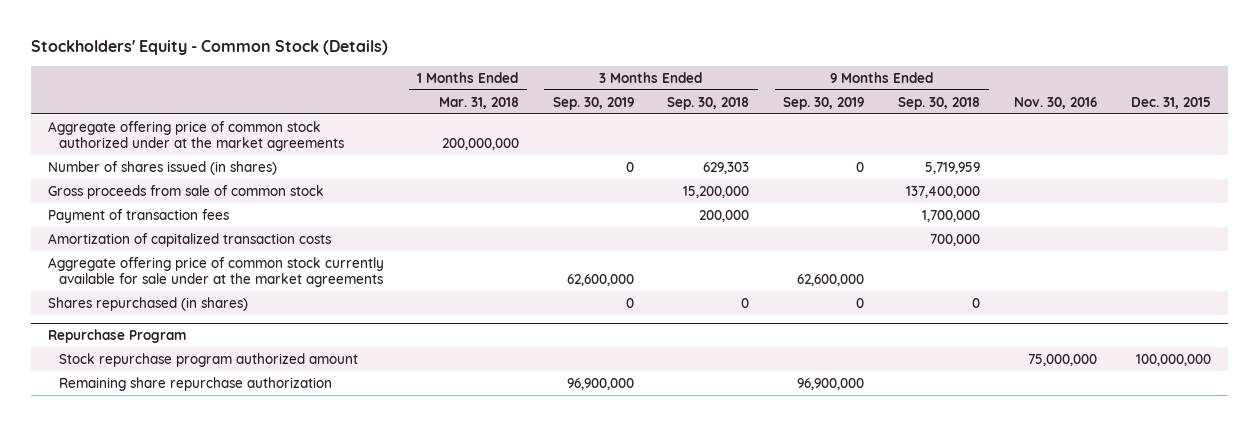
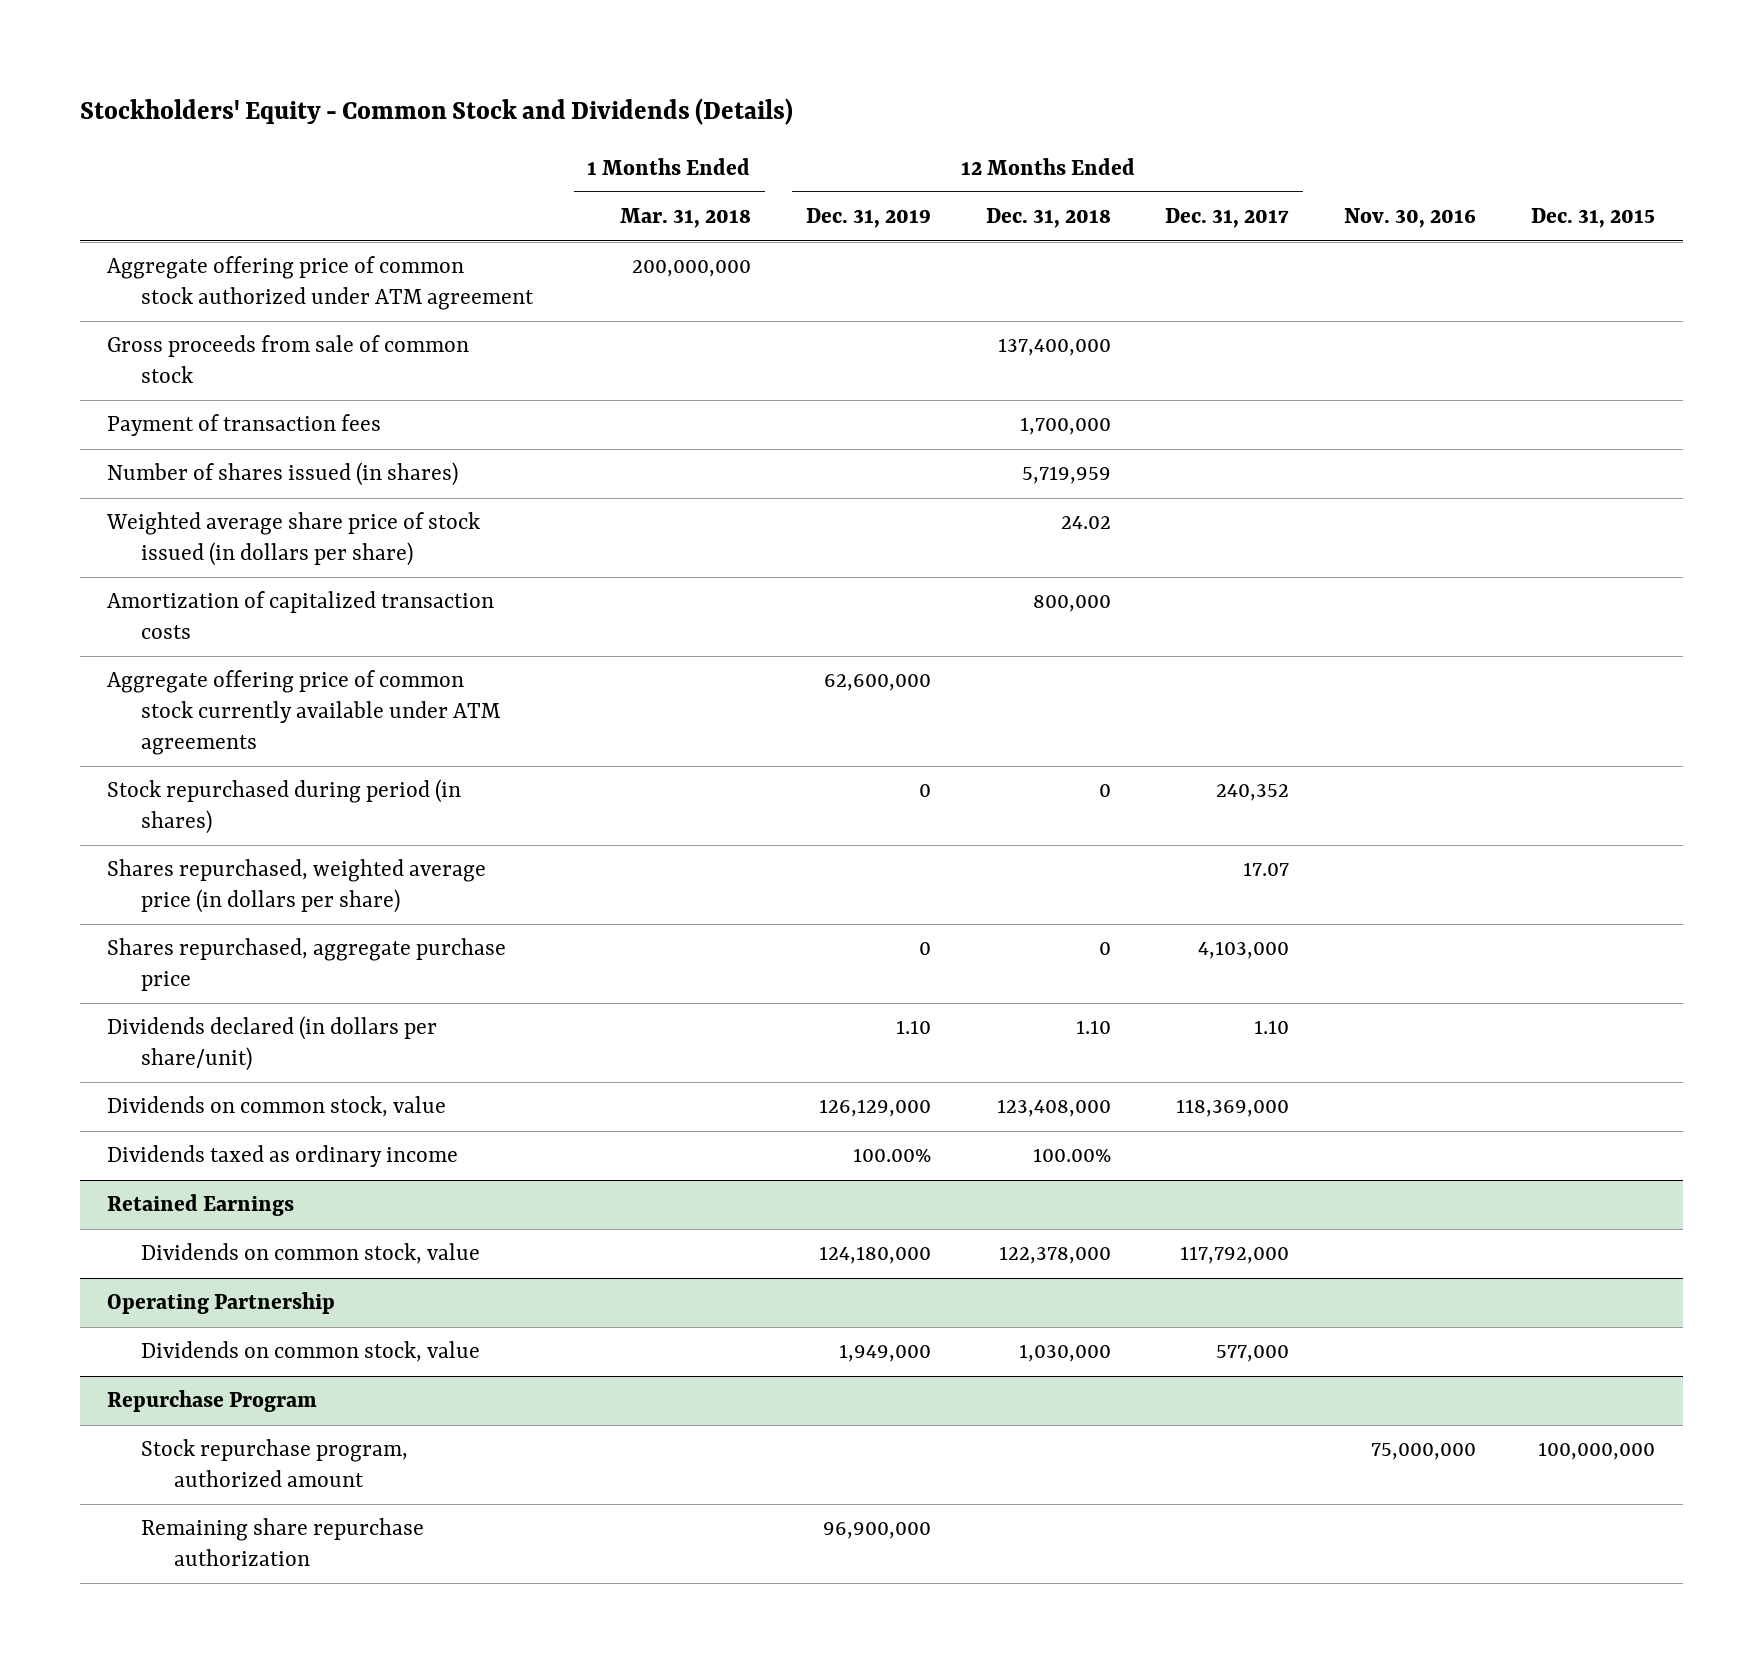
- Stockholders' Equity - Common Stock (Details)
+ Stockholders' Equity - Common Stock and Dividends (Details)
- | 1 Months Ended Mar. 31, 2018 | 3 Months Ended Sep. 30, 2019 | 3 Months Ended Sep. 30, 2018 | 9 Months Ended Sep. 30, 2019 | 9 Months Ended Sep. 30, 2018 | Nov. 30, 2016 | Dec. 31, 2015
+ | 1 Months Ended Mar. 31, 2018 | 12 Months Ended Dec. 31, 2019 | 12 Months Ended Dec. 31, 2018 | 12 Months Ended Dec. 31, 2017 | Nov. 30, 2016 | Dec. 31, 2015
- Aggregate offering price of common stock authorized under at the market agreements | 200,000,000 | | | | | |
+ Aggregate offering price of common stock authorized under ATM agreement | 200,000,000 | | | | |
moved down: Number of shares issued (in shares) | | | 5,719,959 | | |
+ Weighted average share price of stock issued (in dollars per share) | | | 24.02 | | |
- Aggregate offering price of common stock currently available for sale under at the market agreements | | 62,600,000 | | 62,600,000 | | |
- Shares repurchased (in shares) | | 0 | 0 | 0 | 0 | |
+ Aggregate offering price of common stock currently available under ATM agreements | | 62,600,000 | | | |
+ Stock repurchased during period (in shares) | | 0 | 0 | 240,352 | |
+ Shares repurchased, weighted average price (in dollars per share) | | | | 17.07 | |
+ Shares repurchased, aggregate purchase price | | 0 | 0 | 4,103,000 | |
+ Dividends declared (in dollars per share/unit) | | 1.10 | 1.10 | 1.10 | |
+ Dividends on common stock, value | | 126,129,000 | 123,408,000 | 118,369,000 | |
+ Dividends taxed as ordinary income | | 100.00% | 100.00% | | |
+ Retained Earnings
+ Dividends on common stock, value | | 124,180,000 | 122,378,000 | 117,792,000 | |
+ Operating Partnership
+ Dividends on common stock, value | | 1,949,000 | 1,030,000 | 577,000 | |
@ Repurchase Program
- Stock repurchase program authorized amount | | | | | | 75,000,000 | 100,000,000
+ Stock repurchase program, authorized amount | | | | | 75,000,000 | 100,000,000

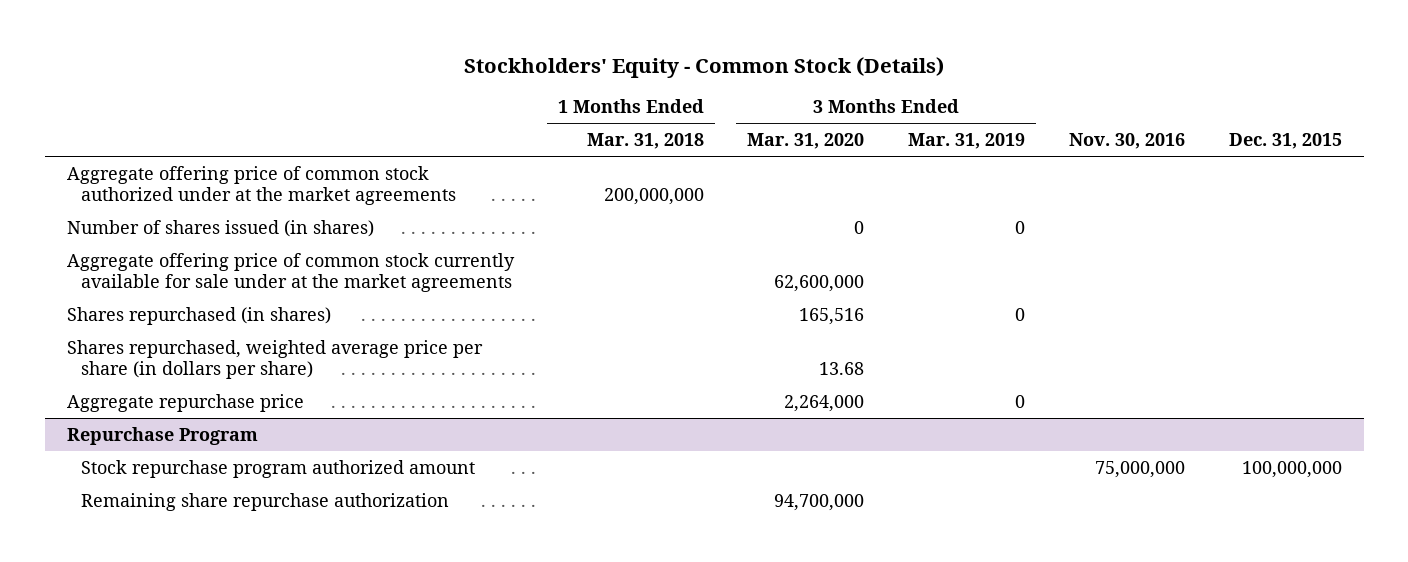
- Stockholders' Equity - Common Stock and Dividends (Details)
+ Stockholders' Equity - Common Stock (Details)
- | 1 Months Ended Mar. 31, 2018 | 12 Months Ended Dec. 31, 2019 | 12 Months Ended Dec. 31, 2018 | 12 Months Ended Dec. 31, 2017 | Nov. 30, 2016 | Dec. 31, 2015
+ | 1 Months Ended Mar. 31, 2018 | 3 Months Ended Mar. 31, 2020 | 3 Months Ended Mar. 31, 2019 | Nov. 30, 2016 | Dec. 31, 2015
- Aggregate offering price of common stock authorized under ATM agreement | 200,000,000 | | | | |
- Gross proceeds from sale of common stock | | | 137,400,000 | | |
- Payment of transaction fees | | | 1,700,000 | | |
+ Aggregate offering price of common stock authorized under at the market agreements | 200,000,000 | | | |
- Weighted average share price of stock issued (in dollars per share) | | | 24.02 | | |
- Amortization of capitalized transaction costs | | | 800,000 | | |
- Aggregate offering price of common stock currently available under ATM agreements | | 62,600,000 | | | |
- Stock repurchased during period (in shares) | | 0 | 0 | 240,352 | |
- Shares repurchased, weighted average price (in dollars per share) | | | | 17.07 | |
- Shares repurchased, aggregate purchase price | | 0 | 0 | 4,103,000 | |
- Dividends declared (in dollars per share/unit) | | 1.10 | 1.10 | 1.10 | |
- Dividends on common stock, value | | 126,129,000 | 123,408,000 | 118,369,000 | |
- Dividends taxed as ordinary income | | 100.00% | 100.00% | | |
- Retained Earnings
- Dividends on common stock, value | | 124,180,000 | 122,378,000 | 117,792,000 | |
- Operating Partnership
- Dividends on common stock, value | | 1,949,000 | 1,030,000 | 577,000 | |
+ Aggregate offering price of common stock currently available for sale under at the market agreements | | 62,600,000 | | |
+ Shares repurchased (in shares) | | 165,516 | 0 | |
+ Shares repurchased, weighted average price per share (in dollars per share) | | 13.68 | | |
+ Aggregate repurchase price | | 2,264,000 | 0 | |
@ Repurchase Program
- Stock repurchase program, authorized amount | | | | | 75,000,000 | 100,000,000
+ Stock repurchase program authorized amount | | | | 75,000,000 | 100,000,000

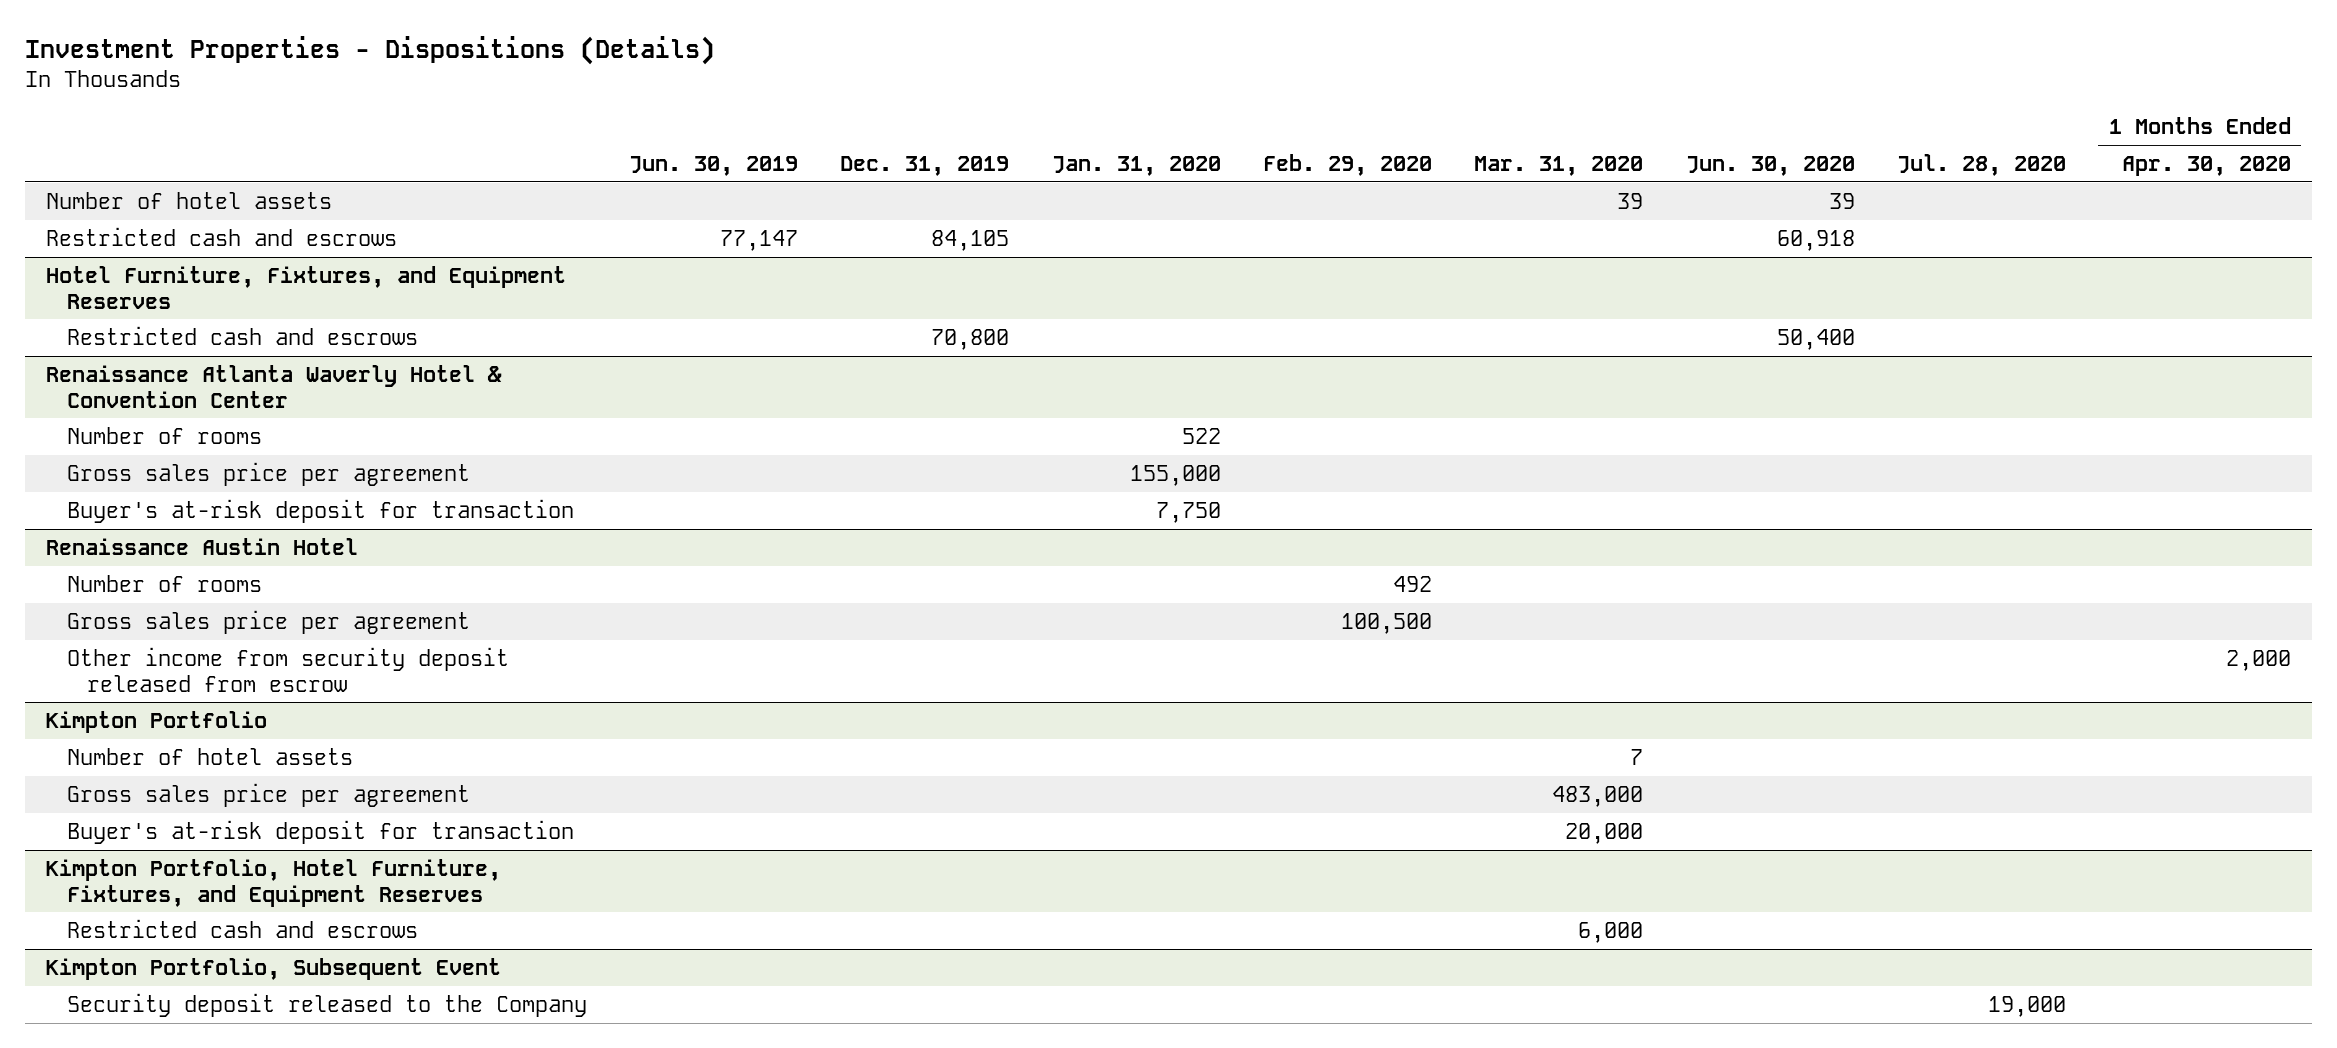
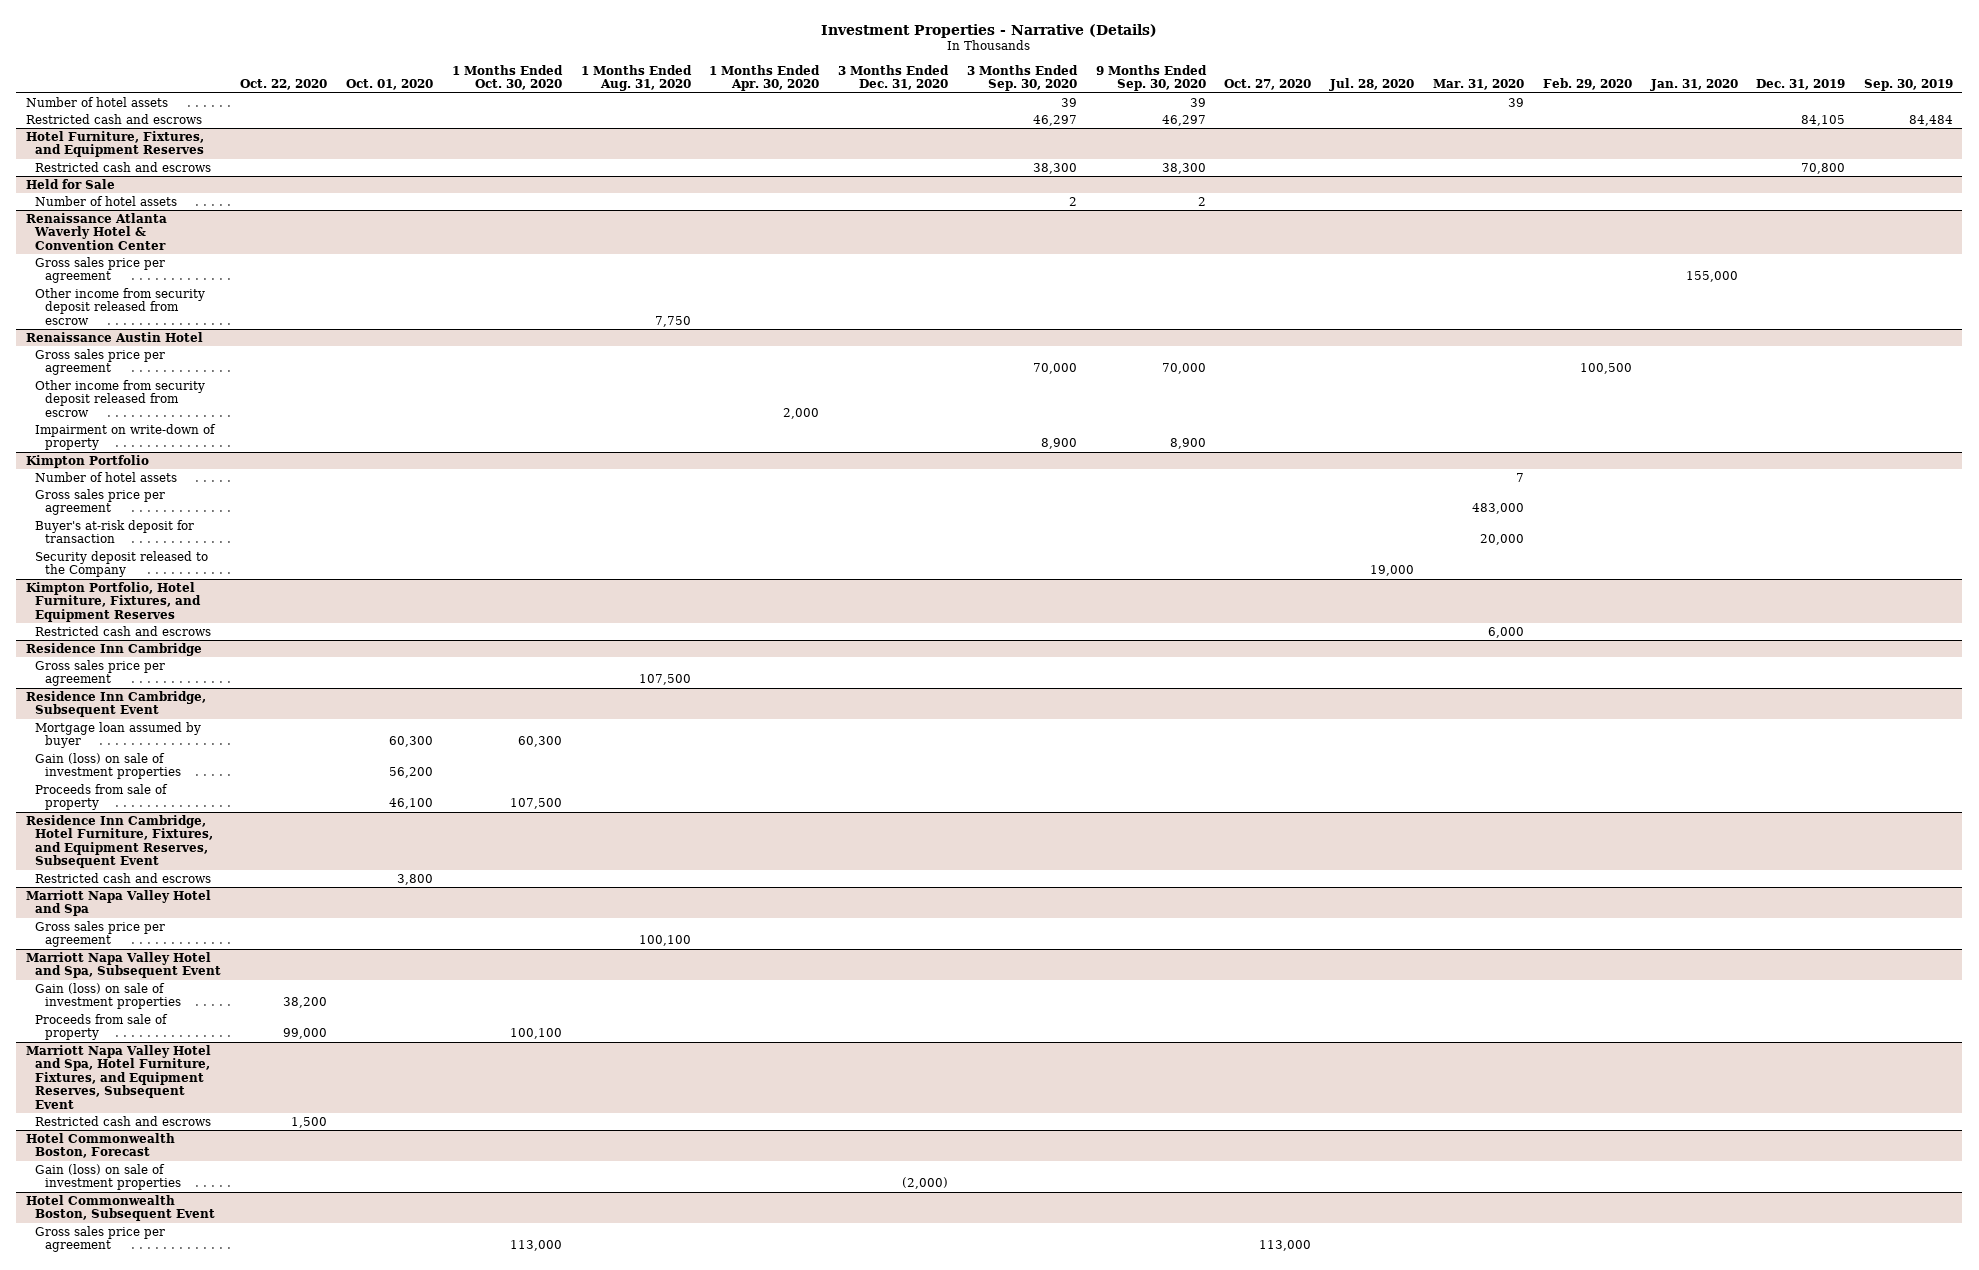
- Investment Properties - Dispositions (Details)
+ Investment Properties - Narrative (Details)
- | Jun. 30, 2019 | Dec. 31, 2019 | Jan. 31, 2020 | Feb. 29, 2020 | Mar. 31, 2020 | Jun. 30, 2020 | Jul. 28, 2020 | 1 Months Ended Apr. 30, 2020
+ | Oct. 22, 2020 | Oct. 01, 2020 | 1 Months Ended Oct. 30, 2020 | 1 Months Ended Aug. 31, 2020 | 1 Months Ended Apr. 30, 2020 | 3 Months Ended Dec. 31, 2020 | 3 Months Ended Sep. 30, 2020 | 9 Months Ended Sep. 30, 2020 | Oct. 27, 2020 | Jul. 28, 2020 | Mar. 31, 2020 | Feb. 29, 2020 | Jan. 31, 2020 | Dec. 31, 2019 | Sep. 30, 2019
+ Held for Sale
+ Number of hotel assets | | | | | | | 2 | 2 | | | | | | |
@ Renaissance Atlanta Waverly Hotel & Convention Center
- Number of rooms | | | 522 | | | | |
- Buyer's at-risk deposit for transaction | | | 7,750 | | | | |
+ Other income from security deposit released from escrow | | | | 7,750 | | | | | | | | | | |
@ Renaissance Austin Hotel
- Number of rooms | | | | 492 | | | |
+ Impairment on write-down of property | | | | | | | 8,900 | 8,900 | | | | | | |
@ Kimpton Portfolio
+ Security deposit released to the Company | | | | | | | | | | 19,000 | | | | |
- Kimpton Portfolio, Subsequent Event
- Security deposit released to the Company | | | | | | | 19,000 |
+ Residence Inn Cambridge
+ Gross sales price per agreement | | | | 107,500 | | | | | | | | | | |
+ Residence Inn Cambridge, Subsequent Event
+ Mortgage loan assumed by buyer | | 60,300 | 60,300 | | | | | | | | | | | |
+ Gain (loss) on sale of investment properties | | 56,200 | | | | | | | | | | | | |
+ Proceeds from sale of property | | 46,100 | 107,500 | | | | | | | | | | | |
+ Residence Inn Cambridge, Hotel Furniture, Fixtures, and Equipment Reserves, Subsequent Event
+ Restricted cash and escrows | | 3,800 | | | | | | | | | | | | |
+ Marriott Napa Valley Hotel and Spa
+ Gross sales price per agreement | | | | 100,100 | | | | | | | | | | |
+ Marriott Napa Valley Hotel and Spa, Subsequent Event
+ Gain (loss) on sale of investment properties | 38,200 | | | | | | | | | | | | | |
+ Proceeds from sale of property | 99,000 | | 100,100 | | | | | | | | | | | |
+ Marriott Napa Valley Hotel and Spa, Hotel Furniture, Fixtures, and Equipment Reserves, Subsequent Event
+ Restricted cash and escrows | 1,500 | | | | | | | | | | | | | |
+ Hotel Commonwealth Boston, Forecast
+ Gain (loss) on sale of investment properties | | | | | | (2,000) | | | | | | | | |
+ Hotel Commonwealth Boston, Subsequent Event
+ Gross sales price per agreement | | | 113,000 | | | | | | 113,000 | | | | | |

